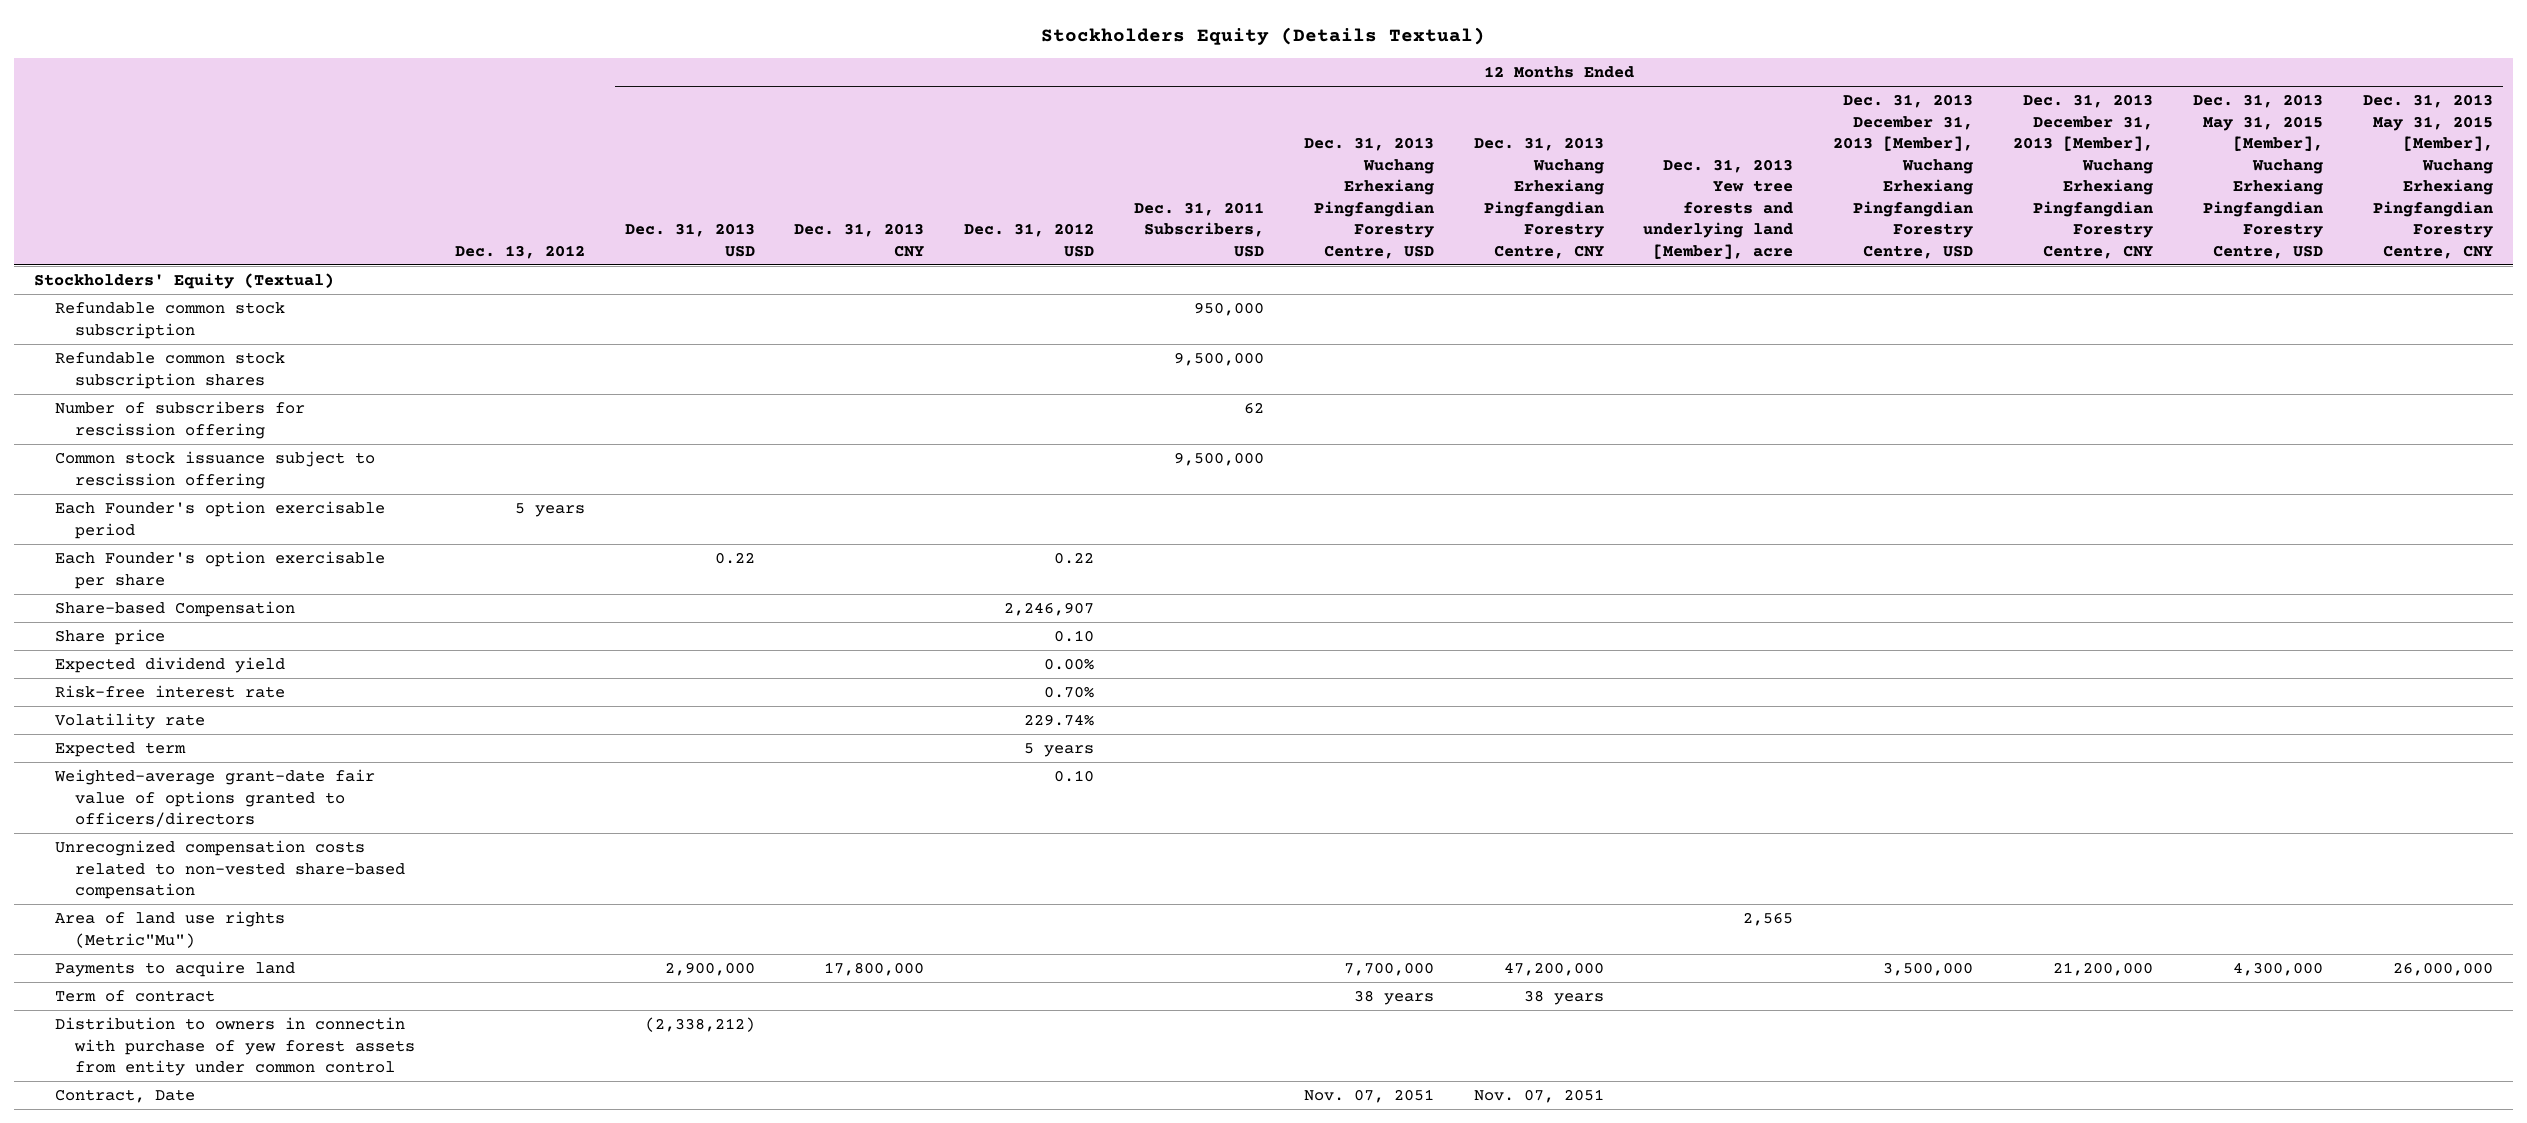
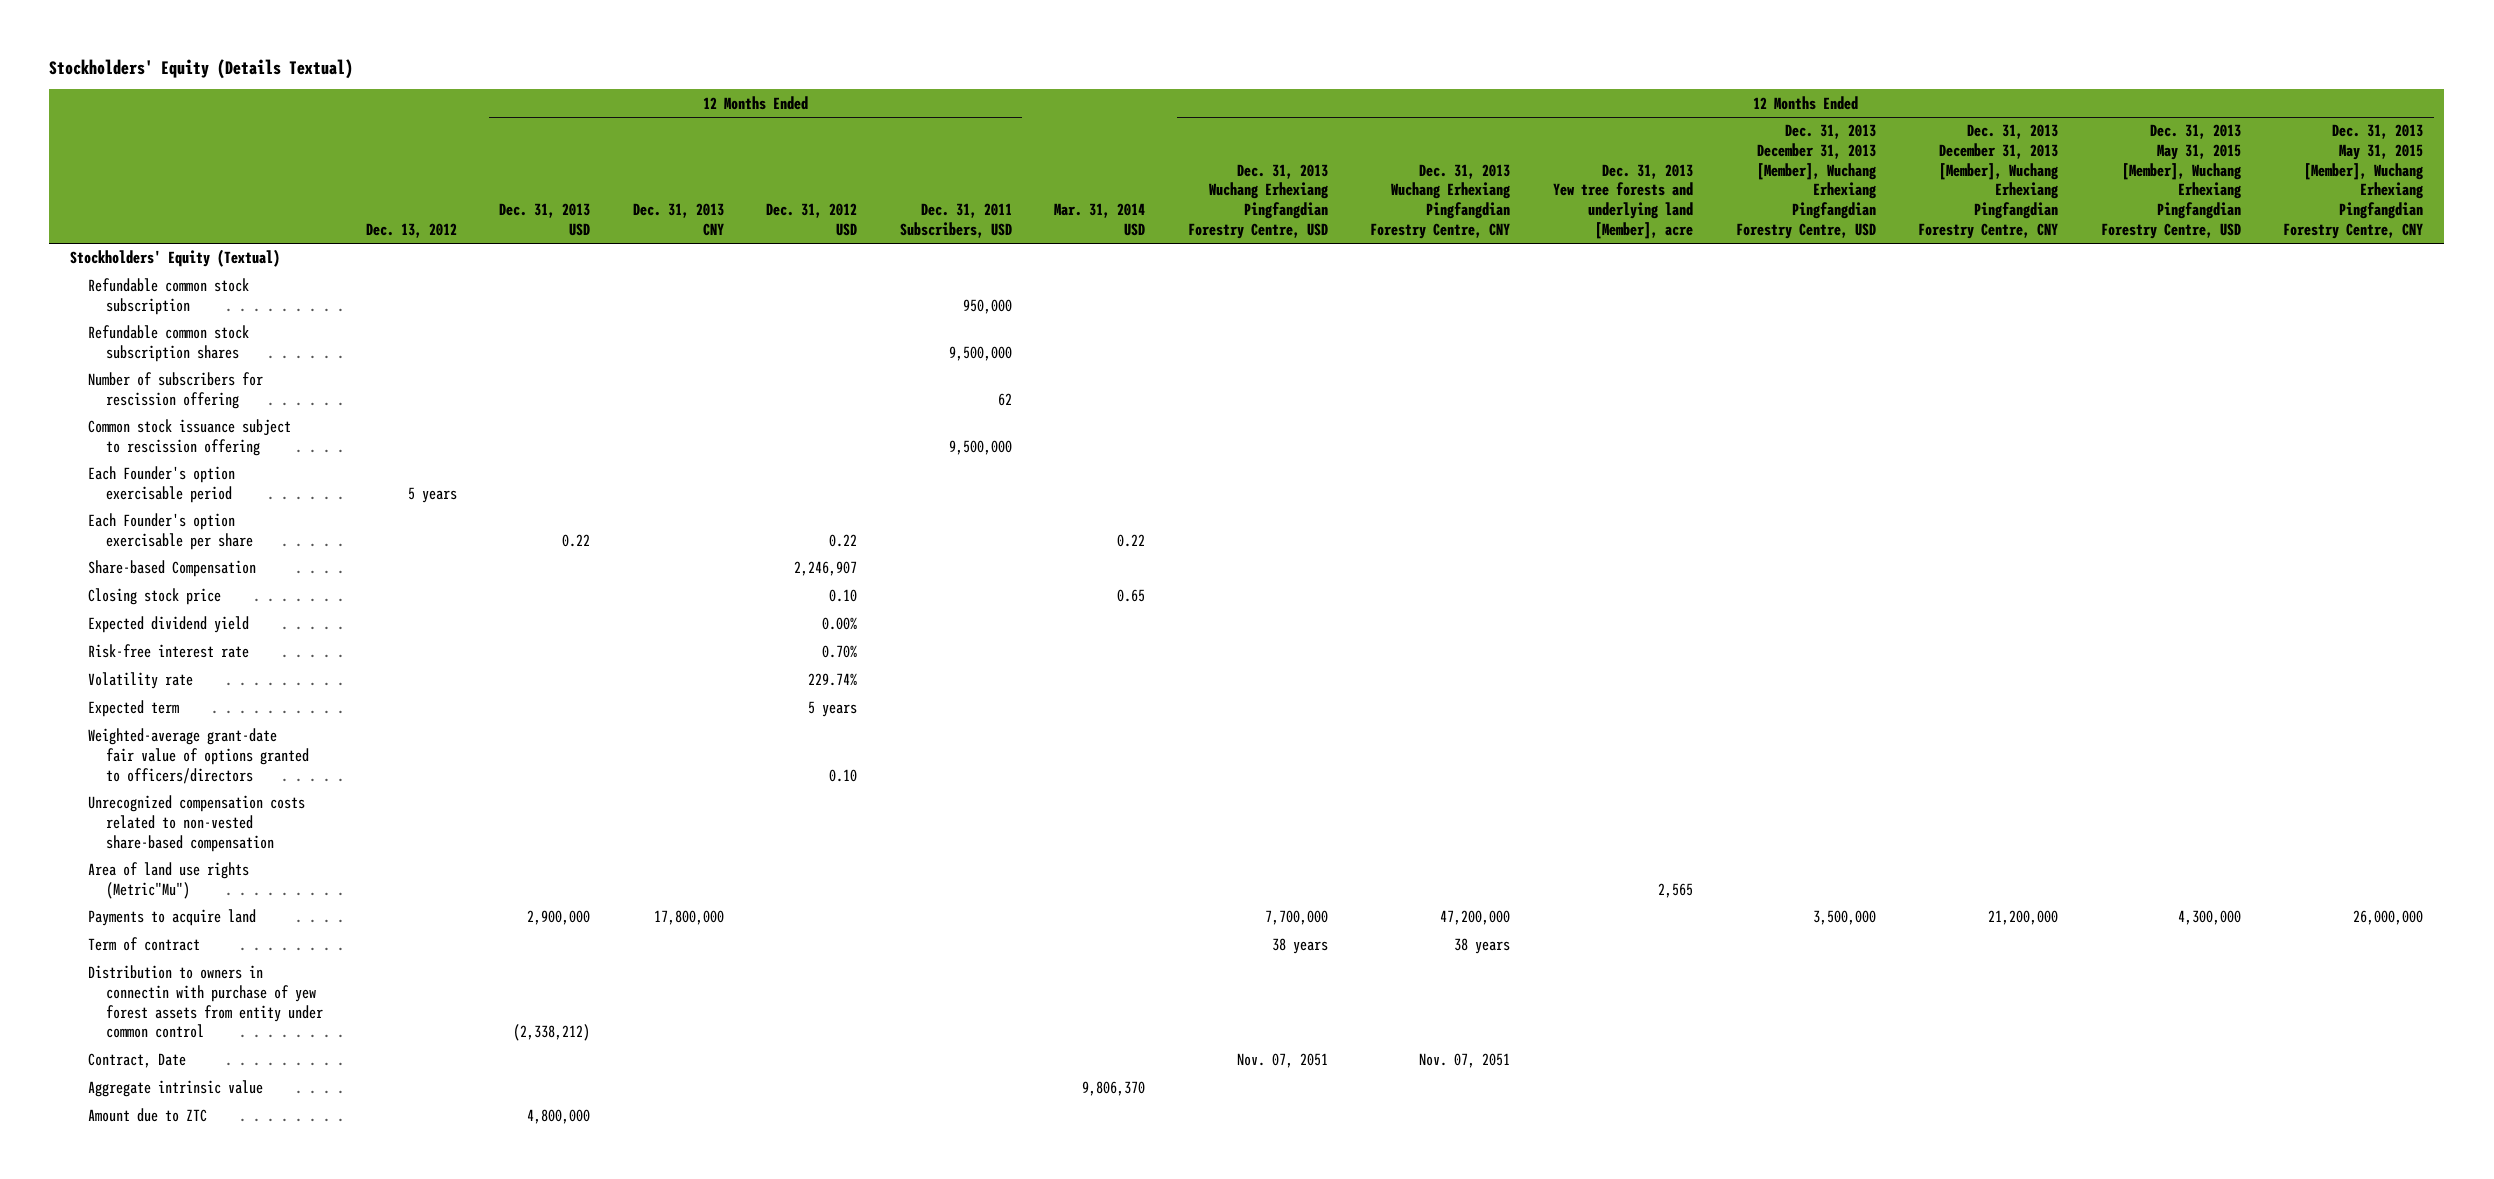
- Stockholders Equity (Details Textual)
+ Stockholders' Equity (Details Textual)
- | Dec. 13, 2012 | 12 Months Ended Dec. 31, 2013 USD | 12 Months Ended Dec. 31, 2013 CNY | 12 Months Ended Dec. 31, 2012 USD | 12 Months Ended Dec. 31, 2011 Subscribers, USD | 12 Months Ended Dec. 31, 2013 Wuchang Erhexiang Pingfangdian Forestry Centre, USD | 12 Months Ended Dec. 31, 2013 Wuchang Erhexiang Pingfangdian Forestry Centre, CNY | 12 Months Ended Dec. 31, 2013 Yew tree forests and underlying land [Member], acre | 12 Months Ended Dec. 31, 2013 December 31, 2013 [Member], Wuchang Erhexiang Pingfangdian Forestry Centre, USD | 12 Months Ended Dec. 31, 2013 December 31, 2013 [Member], Wuchang Erhexiang Pingfangdian Forestry Centre, CNY | 12 Months Ended Dec. 31, 2013 May 31, 2015 [Member], Wuchang Erhexiang Pingfangdian Forestry Centre, USD | 12 Months Ended Dec. 31, 2013 May 31, 2015 [Member], Wuchang Erhexiang Pingfangdian Forestry Centre, CNY
+ | Dec. 13, 2012 | 12 Months Ended Dec. 31, 2013 USD | 12 Months Ended Dec. 31, 2013 CNY | 12 Months Ended Dec. 31, 2012 USD | 12 Months Ended Dec. 31, 2011 Subscribers, USD | Mar. 31, 2014 USD | 12 Months Ended Dec. 31, 2013 Wuchang Erhexiang Pingfangdian Forestry Centre, USD | 12 Months Ended Dec. 31, 2013 Wuchang Erhexiang Pingfangdian Forestry Centre, CNY | 12 Months Ended Dec. 31, 2013 Yew tree forests and underlying land [Member], acre | 12 Months Ended Dec. 31, 2013 December 31, 2013 [Member], Wuchang Erhexiang Pingfangdian Forestry Centre, USD | 12 Months Ended Dec. 31, 2013 December 31, 2013 [Member], Wuchang Erhexiang Pingfangdian Forestry Centre, CNY | 12 Months Ended Dec. 31, 2013 May 31, 2015 [Member], Wuchang Erhexiang Pingfangdian Forestry Centre, USD | 12 Months Ended Dec. 31, 2013 May 31, 2015 [Member], Wuchang Erhexiang Pingfangdian Forestry Centre, CNY
- Share price | | | | 0.10 | | | | | | | |
+ Closing stock price | | | | 0.10 | | 0.65 | | | | | | |
+ Aggregate intrinsic value | | | | | | 9,806,370 | | | | | | |
+ Amount due to ZTC | | 4,800,000 | | | | | | | | | | |

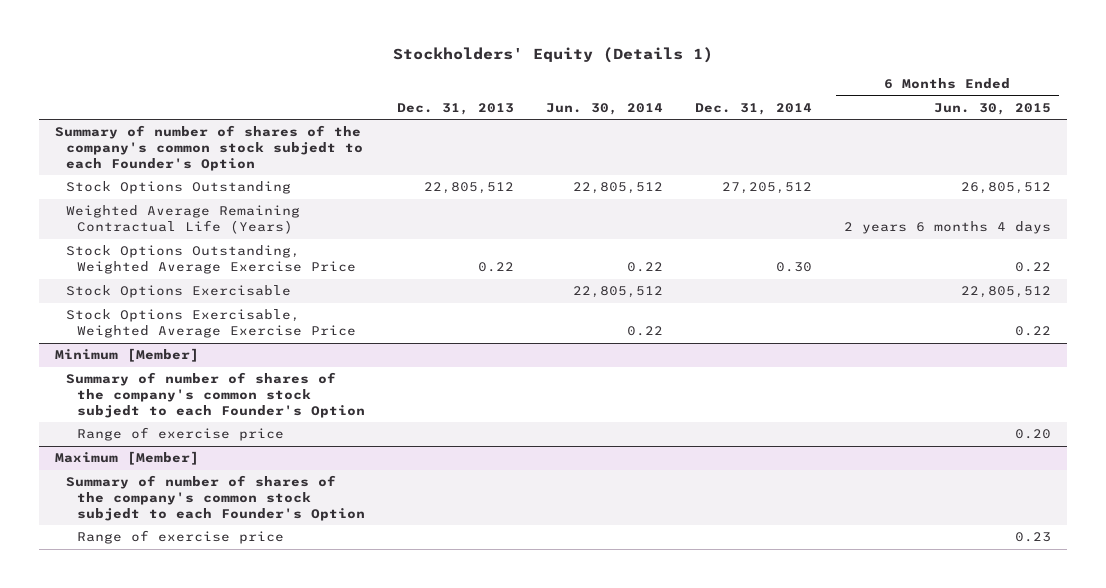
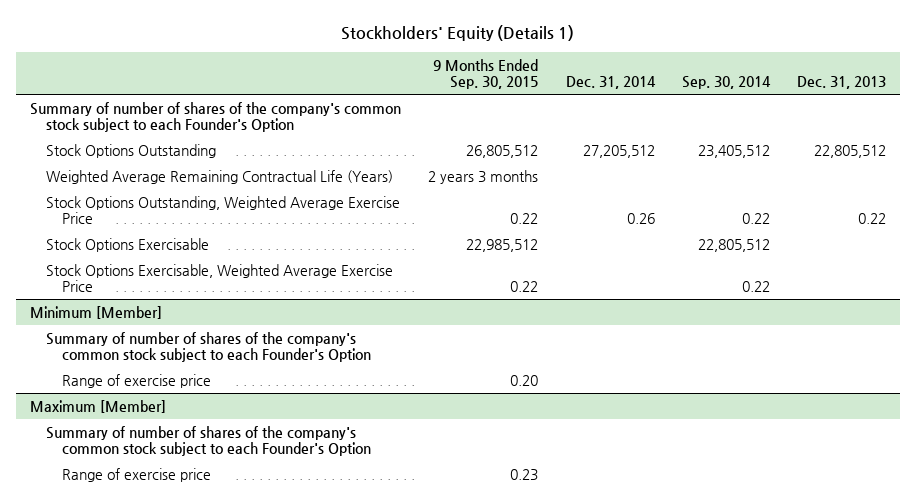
- | Dec. 31, 2013 | Jun. 30, 2014 | Dec. 31, 2014 | 6 Months Ended Jun. 30, 2015
+ | 9 Months Ended Sep. 30, 2015 | Dec. 31, 2014 | Sep. 30, 2014 | Dec. 31, 2013
- Summary of number of shares of the company's common stock subjedt to each Founder's Option
+ Summary of number of shares of the company's common stock subject to each Founder's Option
- Stock Options Outstanding, Weighted Average Exercise Price | 0.22 | 0.22 | 0.30 | 0.22
+ Stock Options Outstanding, Weighted Average Exercise Price | 0.22 | 0.26 | 0.22 | 0.22
@ Minimum [Member]
- Summary of number of shares of the company's common stock subjedt to each Founder's Option
+ Summary of number of shares of the company's common stock subject to each Founder's Option
@ Maximum [Member]
- Summary of number of shares of the company's common stock subjedt to each Founder's Option
+ Summary of number of shares of the company's common stock subject to each Founder's Option

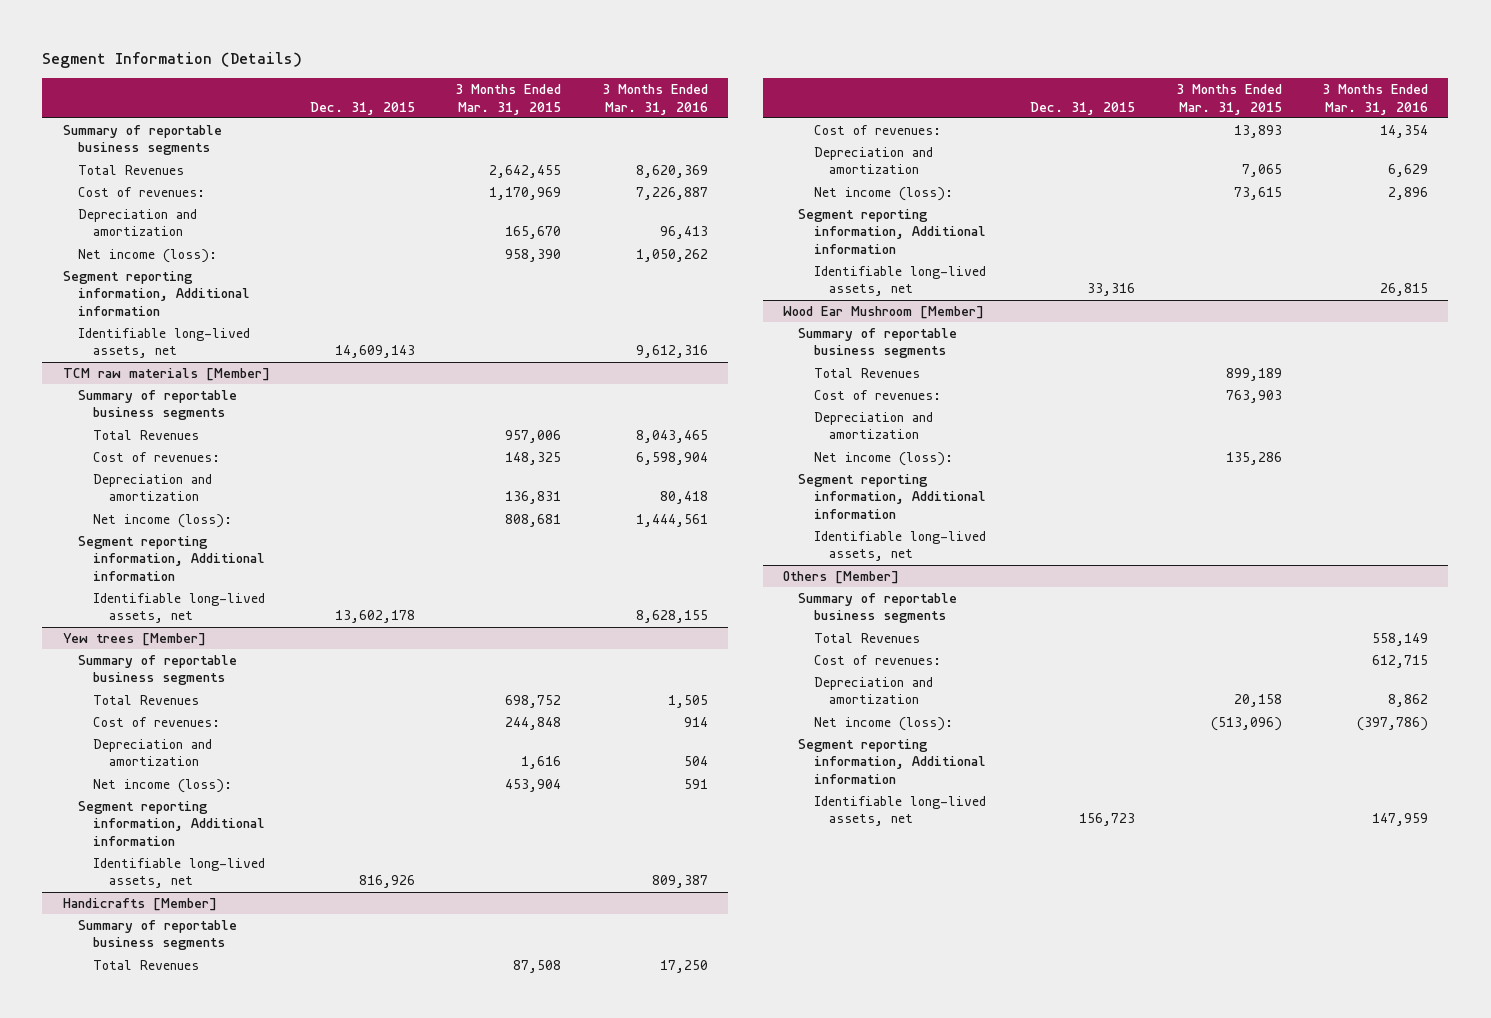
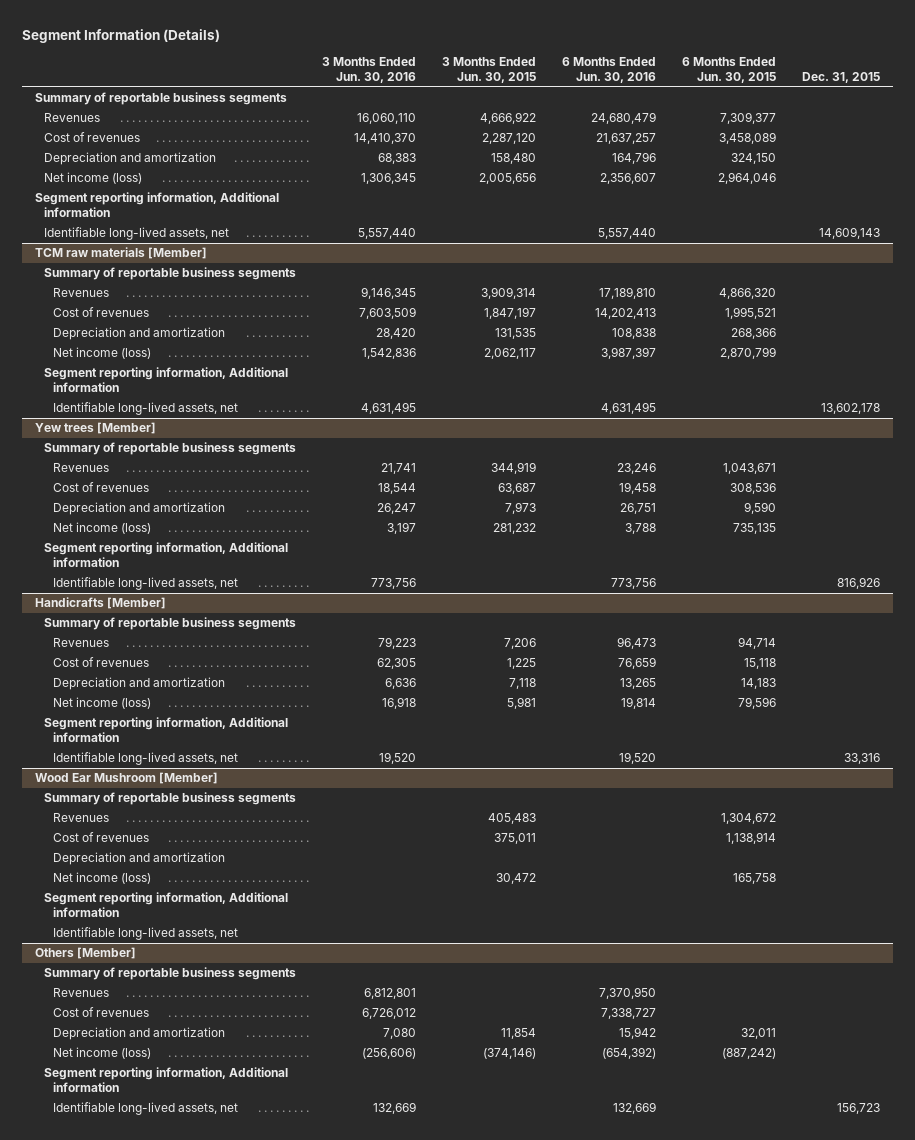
- | Dec. 31, 2015 | 3 Months Ended Mar. 31, 2015 | 3 Months Ended Mar. 31, 2016
+ | 3 Months Ended Jun. 30, 2016 | 3 Months Ended Jun. 30, 2015 | 6 Months Ended Jun. 30, 2016 | 6 Months Ended Jun. 30, 2015 | Dec. 31, 2015
- Total Revenues | | 2,642,455 | 8,620,369
- Cost of revenues: | | 1,170,969 | 7,226,887
+ Revenues | 16,060,110 | 4,666,922 | 24,680,479 | 7,309,377 |
+ Cost of revenues | 14,410,370 | 2,287,120 | 21,637,257 | 3,458,089 |
- Net income (loss): | | 958,390 | 1,050,262
+ Net income (loss) | 1,306,345 | 2,005,656 | 2,356,607 | 2,964,046 |
@ TCM raw materials [Member]
- Total Revenues | | 957,006 | 8,043,465
- Cost of revenues: | | 148,325 | 6,598,904
+ Revenues | 9,146,345 | 3,909,314 | 17,189,810 | 4,866,320 |
+ Cost of revenues | 7,603,509 | 1,847,197 | 14,202,413 | 1,995,521 |
- Net income (loss): | | 808,681 | 1,444,561
+ Net income (loss) | 1,542,836 | 2,062,117 | 3,987,397 | 2,870,799 |
@ Yew trees [Member]
- Total Revenues | | 698,752 | 1,505
- Cost of revenues: | | 244,848 | 914
+ Revenues | 21,741 | 344,919 | 23,246 | 1,043,671 |
+ Cost of revenues | 18,544 | 63,687 | 19,458 | 308,536 |
- Net income (loss): | | 453,904 | 591
+ Net income (loss) | 3,197 | 281,232 | 3,788 | 735,135 |
@ Handicrafts [Member]
- Total Revenues | | 87,508 | 17,250
- Cost of revenues: | | 13,893 | 14,354
+ Revenues | 79,223 | 7,206 | 96,473 | 94,714 |
+ Cost of revenues | 62,305 | 1,225 | 76,659 | 15,118 |
- Net income (loss): | | 73,615 | 2,896
+ Net income (loss) | 16,918 | 5,981 | 19,814 | 79,596 |
@ Wood Ear Mushroom [Member]
- Total Revenues | | 899,189 |
- Cost of revenues: | | 763,903 |
+ Revenues | | 405,483 | | 1,304,672 |
+ Cost of revenues | | 375,011 | | 1,138,914 |
- Net income (loss): | | 135,286 |
+ Net income (loss) | | 30,472 | | 165,758 |
@ Others [Member]
- Total Revenues | | | 558,149
- Cost of revenues: | | | 612,715
+ Revenues | 6,812,801 | | 7,370,950 | |
+ Cost of revenues | 6,726,012 | | 7,338,727 | |
- Net income (loss): | | (513,096) | (397,786)
+ Net income (loss) | (256,606) | (374,146) | (654,392) | (887,242) |

